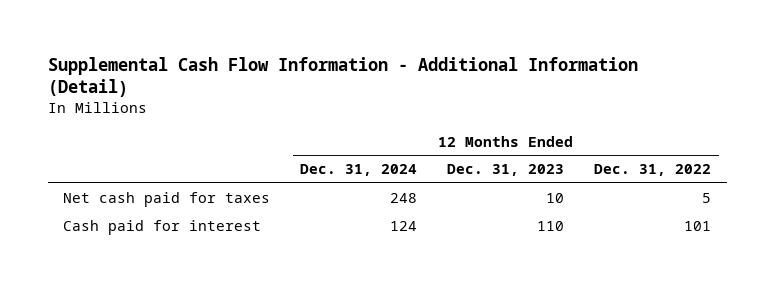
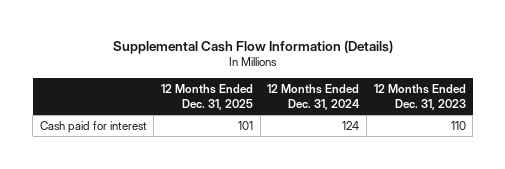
- Supplemental Cash Flow Information - Additional Information (Detail)
+ Supplemental Cash Flow Information (Details)
- | 12 Months Ended Dec. 31, 2024 | 12 Months Ended Dec. 31, 2023 | 12 Months Ended Dec. 31, 2022
+ | 12 Months Ended Dec. 31, 2025 | 12 Months Ended Dec. 31, 2024 | 12 Months Ended Dec. 31, 2023
- Net cash paid for taxes | 248 | 10 | 5

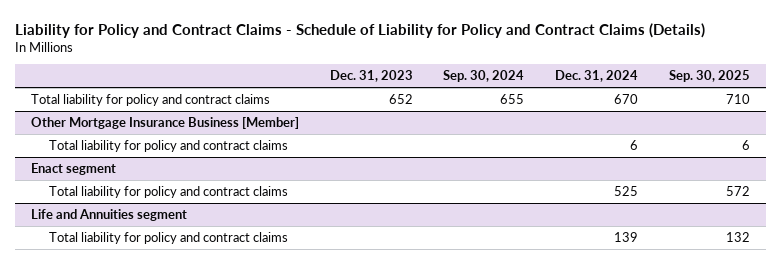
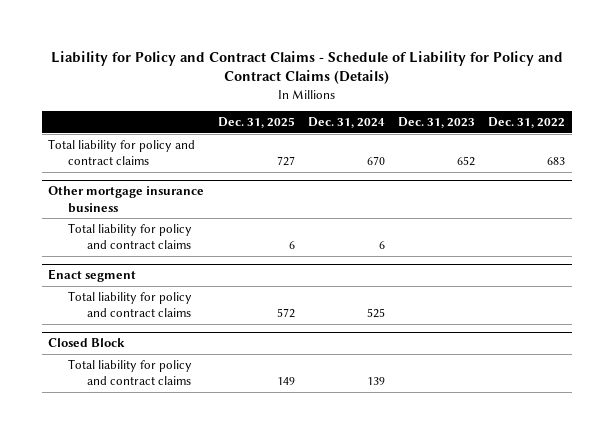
- | Dec. 31, 2023 | Sep. 30, 2024 | Dec. 31, 2024 | Sep. 30, 2025
+ | Dec. 31, 2025 | Dec. 31, 2024 | Dec. 31, 2023 | Dec. 31, 2022
- Other Mortgage Insurance Business [Member]
+ Other mortgage insurance business
- Life and Annuities segment
+ Closed Block

